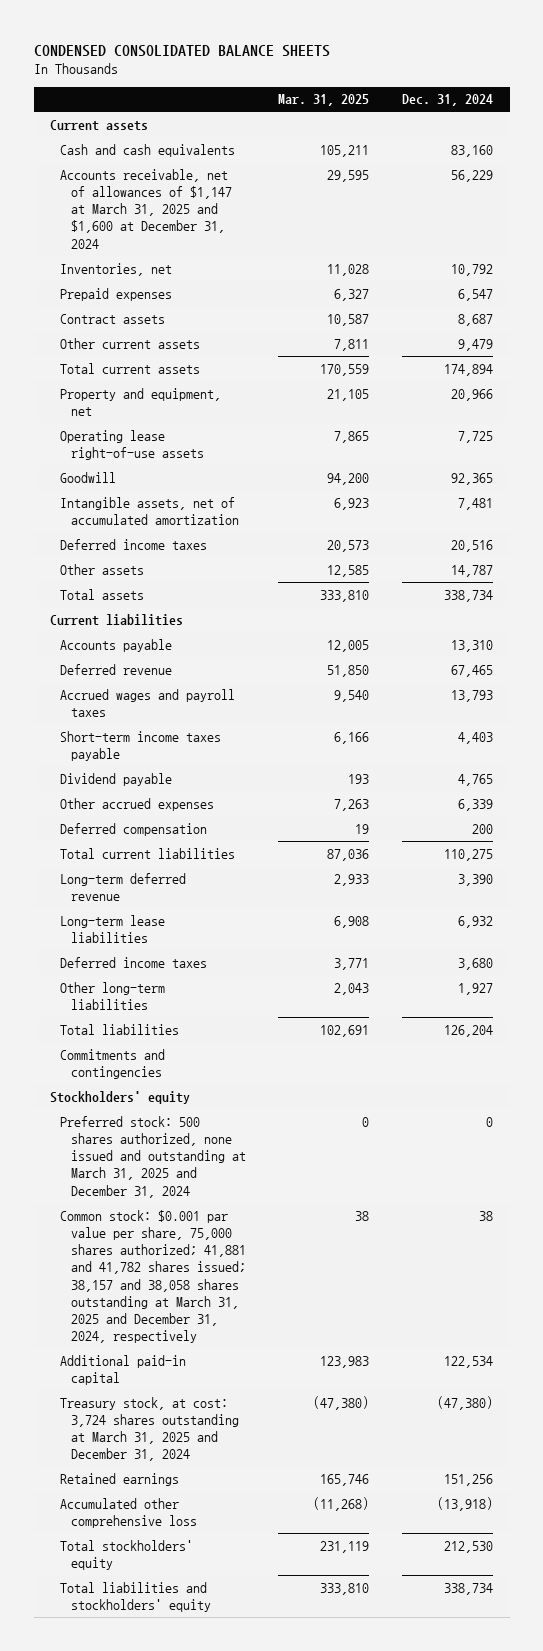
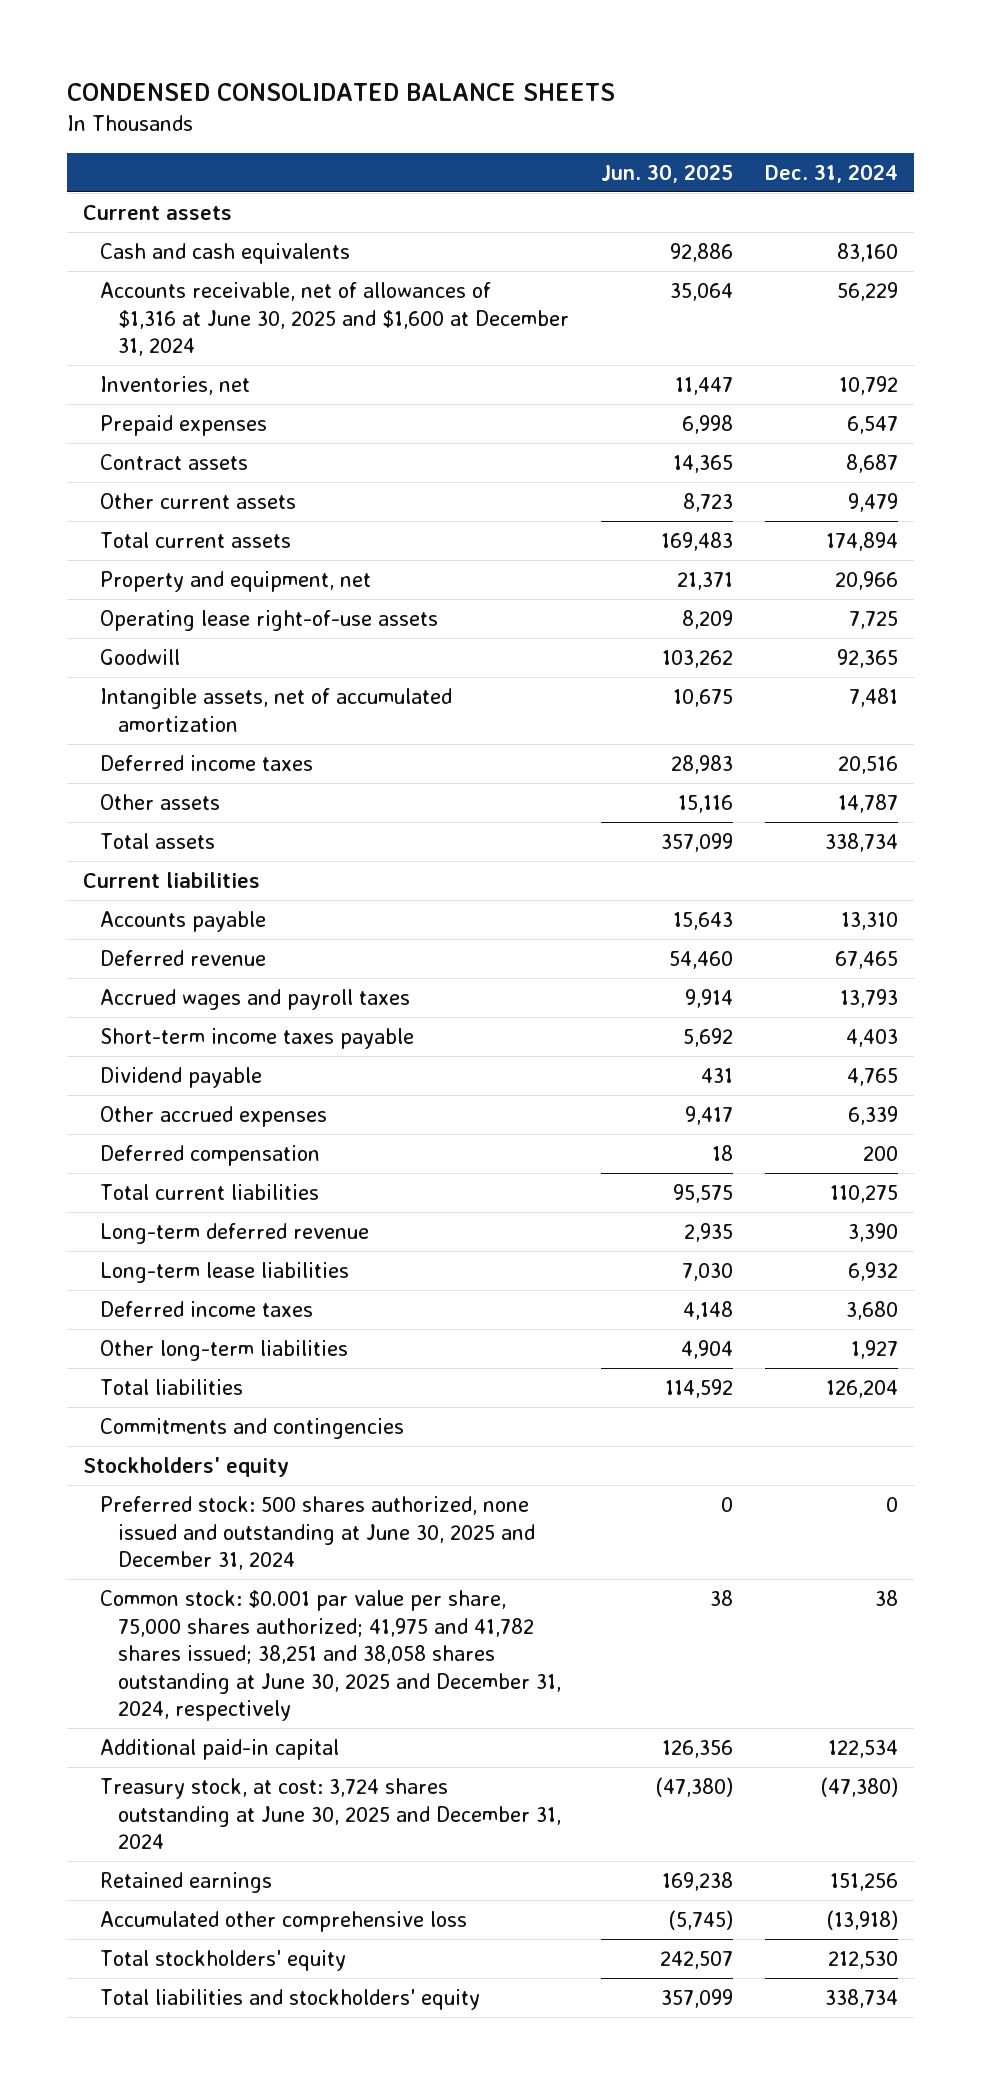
- | Mar. 31, 2025 | Dec. 31, 2024
+ | Jun. 30, 2025 | Dec. 31, 2024
- Accounts receivable, net of allowances of $1,147 at March 31, 2025 and $1,600 at December 31, 2024 | 29,595 | 56,229
+ Accounts receivable, net of allowances of $1,316 at June 30, 2025 and $1,600 at December 31, 2024 | 35,064 | 56,229
- Preferred stock: 500 shares authorized, none issued and outstanding at March 31, 2025 and December 31, 2024 | 0 | 0
- Common stock: $0.001 par value per share, 75,000 shares authorized; 41,881 and 41,782 shares issued; 38,157 and 38,058 shares outstanding at March 31, 2025 and December 31, 2024, respectively | 38 | 38
+ Preferred stock: 500 shares authorized, none issued and outstanding at June 30, 2025 and December 31, 2024 | 0 | 0
+ Common stock: $0.001 par value per share, 75,000 shares authorized; 41,975 and 41,782 shares issued; 38,251 and 38,058 shares outstanding at June 30, 2025 and December 31, 2024, respectively | 38 | 38
- Treasury stock, at cost: 3,724 shares outstanding at March 31, 2025 and December 31, 2024 | (47,380) | (47,380)
+ Treasury stock, at cost: 3,724 shares outstanding at June 30, 2025 and December 31, 2024 | (47,380) | (47,380)

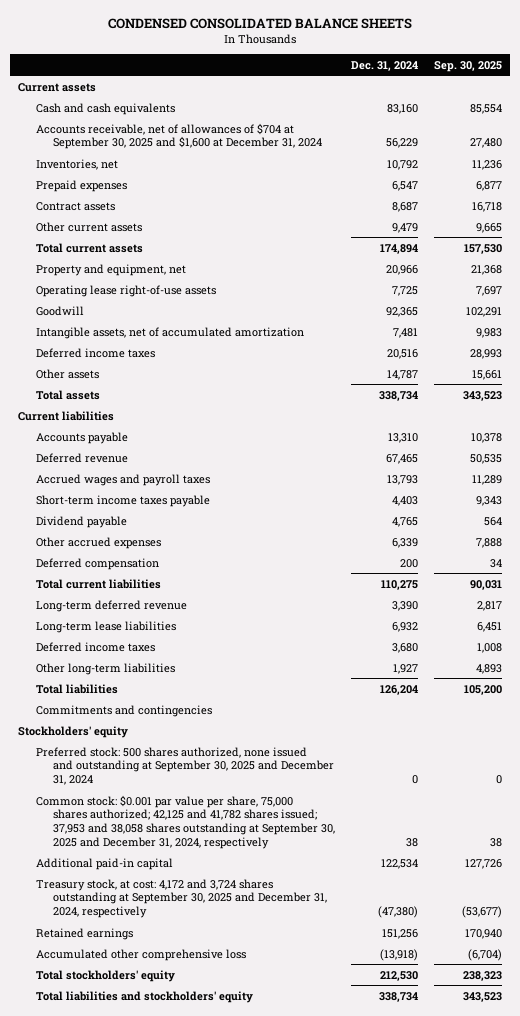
- | Jun. 30, 2025 | Dec. 31, 2024
+ | Dec. 31, 2024 | Sep. 30, 2025
- Accounts receivable, net of allowances of $1,316 at June 30, 2025 and $1,600 at December 31, 2024 | 35,064 | 56,229
+ Accounts receivable, net of allowances of $704 at September 30, 2025 and $1,600 at December 31, 2024 | 56,229 | 27,480
- Preferred stock: 500 shares authorized, none issued and outstanding at June 30, 2025 and December 31, 2024 | 0 | 0
- Common stock: $0.001 par value per share, 75,000 shares authorized; 41,975 and 41,782 shares issued; 38,251 and 38,058 shares outstanding at June 30, 2025 and December 31, 2024, respectively | 38 | 38
+ Preferred stock: 500 shares authorized, none issued and outstanding at September 30, 2025 and December 31, 2024 | 0 | 0
+ Common stock: $0.001 par value per share, 75,000 shares authorized; 42,125 and 41,782 shares issued; 37,953 and 38,058 shares outstanding at September 30, 2025 and December 31, 2024, respectively | 38 | 38
- Treasury stock, at cost: 3,724 shares outstanding at June 30, 2025 and December 31, 2024 | (47,380) | (47,380)
+ Treasury stock, at cost: 4,172 and 3,724 shares outstanding at September 30, 2025 and December 31, 2024, respectively | (47,380) | (53,677)

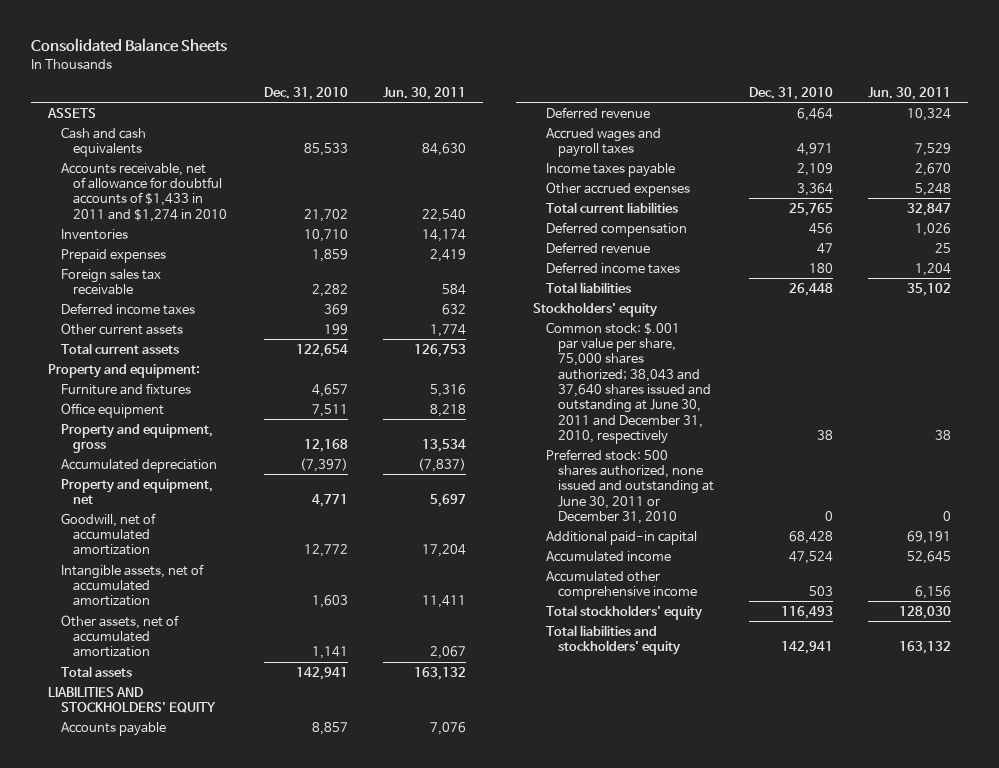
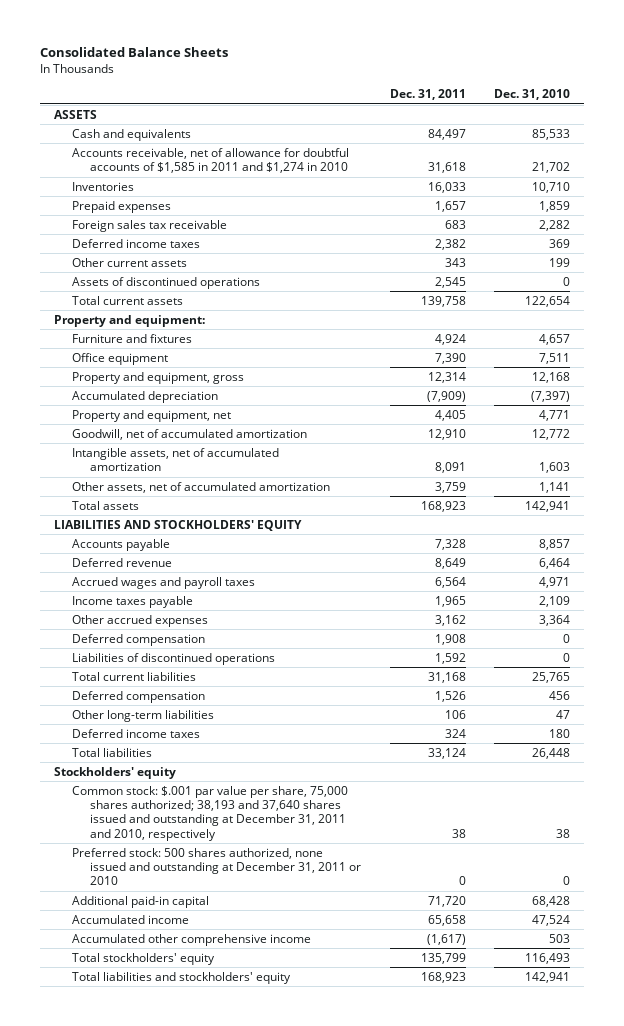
- | Dec. 31, 2010 | Jun. 30, 2011
+ | Dec. 31, 2011 | Dec. 31, 2010
- Cash and cash equivalents | 85,533 | 84,630
- Accounts receivable, net of allowance for doubtful accounts of $1,433 in 2011 and $1,274 in 2010 | 21,702 | 22,540
+ Cash and equivalents | 84,497 | 85,533
+ Accounts receivable, net of allowance for doubtful accounts of $1,585 in 2011 and $1,274 in 2010 | 31,618 | 21,702
+ Assets of discontinued operations | 2,545 | 0
+ Deferred compensation | 1,908 | 0
+ Liabilities of discontinued operations | 1,592 | 0
- Deferred revenue | 47 | 25
+ Other long-term liabilities | 106 | 47
- Common stock: $.001 par value per share, 75,000 shares authorized; 38,043 and 37,640 shares issued and outstanding at June 30, 2011 and December 31, 2010, respectively | 38 | 38
- Preferred stock: 500 shares authorized, none issued and outstanding at June 30, 2011 or December 31, 2010 | 0 | 0
+ Common stock: $.001 par value per share, 75,000 shares authorized; 38,193 and 37,640 shares issued and outstanding at December 31, 2011 and 2010, respectively | 38 | 38
+ Preferred stock: 500 shares authorized, none issued and outstanding at December 31, 2011 or 2010 | 0 | 0

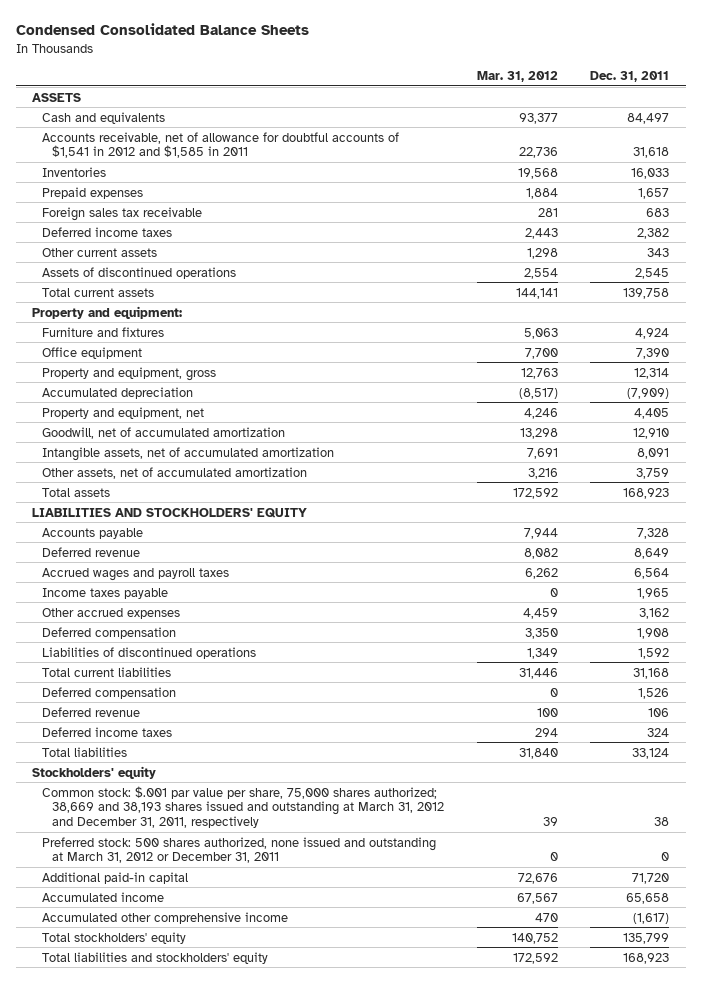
- Consolidated Balance Sheets
+ Condensed Consolidated Balance Sheets
- | Dec. 31, 2011 | Dec. 31, 2010
+ | Mar. 31, 2012 | Dec. 31, 2011
- Accounts receivable, net of allowance for doubtful accounts of $1,585 in 2011 and $1,274 in 2010 | 31,618 | 21,702
+ Accounts receivable, net of allowance for doubtful accounts of $1,541 in 2012 and $1,585 in 2011 | 22,736 | 31,618
- Other long-term liabilities | 106 | 47
+ Deferred revenue | 100 | 106
- Common stock: $.001 par value per share, 75,000 shares authorized; 38,193 and 37,640 shares issued and outstanding at December 31, 2011 and 2010, respectively | 38 | 38
- Preferred stock: 500 shares authorized, none issued and outstanding at December 31, 2011 or 2010 | 0 | 0
+ Common stock: $.001 par value per share, 75,000 shares authorized; 38,669 and 38,193 shares issued and outstanding at March 31, 2012 and December 31, 2011, respectively | 39 | 38
+ Preferred stock: 500 shares authorized, none issued and outstanding at March 31, 2012 or December 31, 2011 | 0 | 0

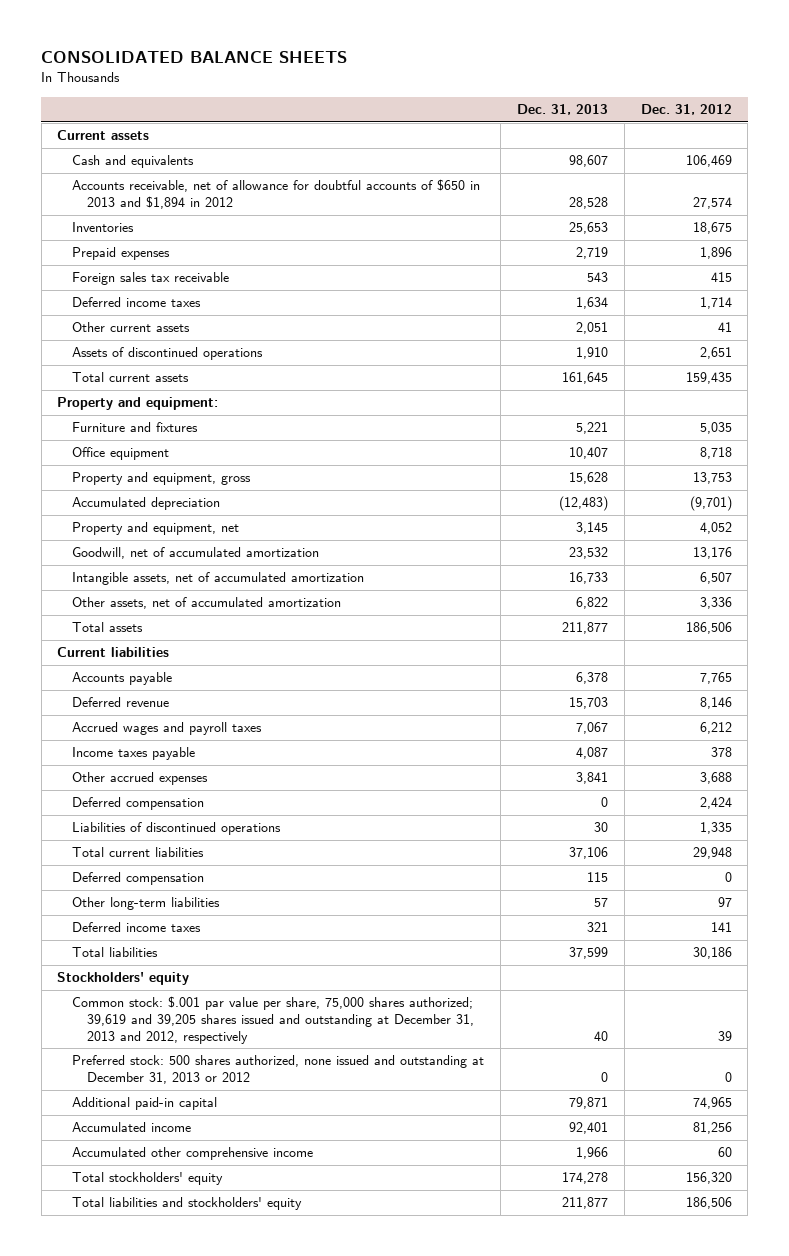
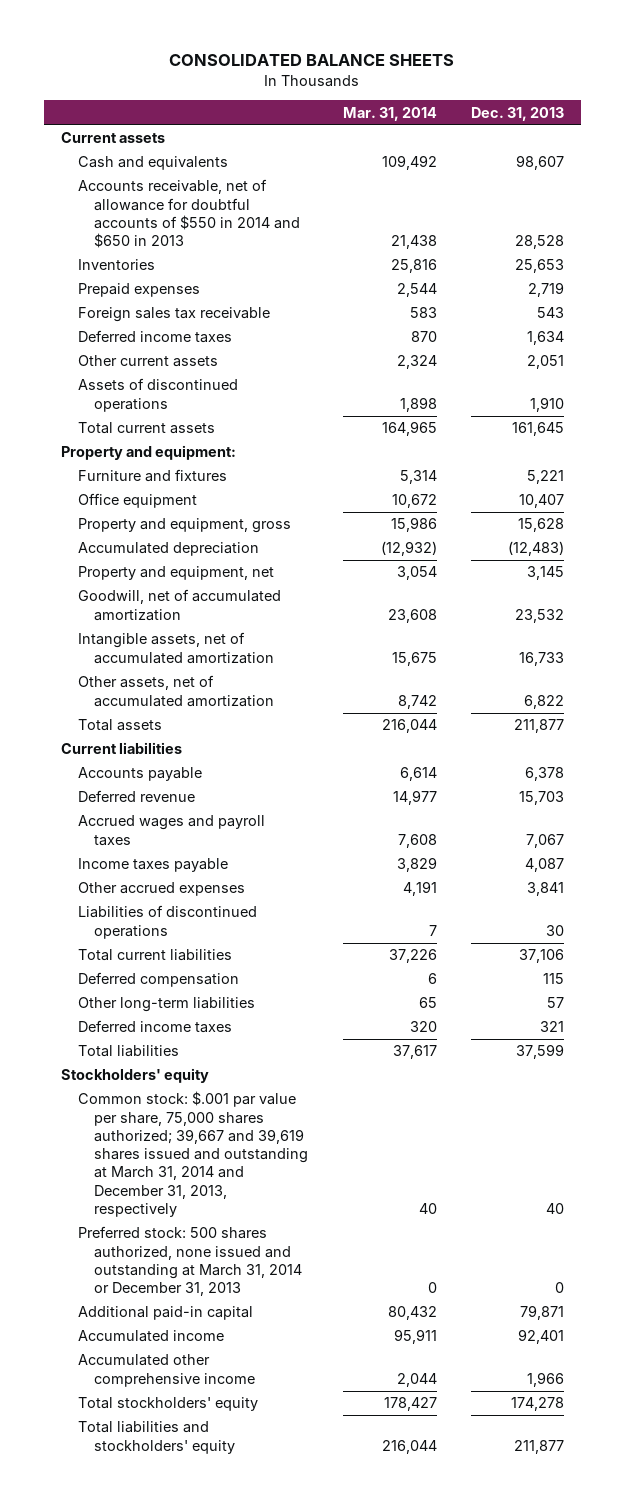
- | Dec. 31, 2013 | Dec. 31, 2012
+ | Mar. 31, 2014 | Dec. 31, 2013
- Accounts receivable, net of allowance for doubtful accounts of $650 in 2013 and $1,894 in 2012 | 28,528 | 27,574
+ Accounts receivable, net of allowance for doubtful accounts of $550 in 2014 and $650 in 2013 | 21,438 | 28,528
- Deferred compensation | 0 | 2,424
- Common stock: $.001 par value per share, 75,000 shares authorized; 39,619 and 39,205 shares issued and outstanding at December 31, 2013 and 2012, respectively | 40 | 39
- Preferred stock: 500 shares authorized, none issued and outstanding at December 31, 2013 or 2012 | 0 | 0
+ Common stock: $.001 par value per share, 75,000 shares authorized; 39,667 and 39,619 shares issued and outstanding at March 31, 2014 and December 31, 2013, respectively | 40 | 40
+ Preferred stock: 500 shares authorized, none issued and outstanding at March 31, 2014 or December 31, 2013 | 0 | 0

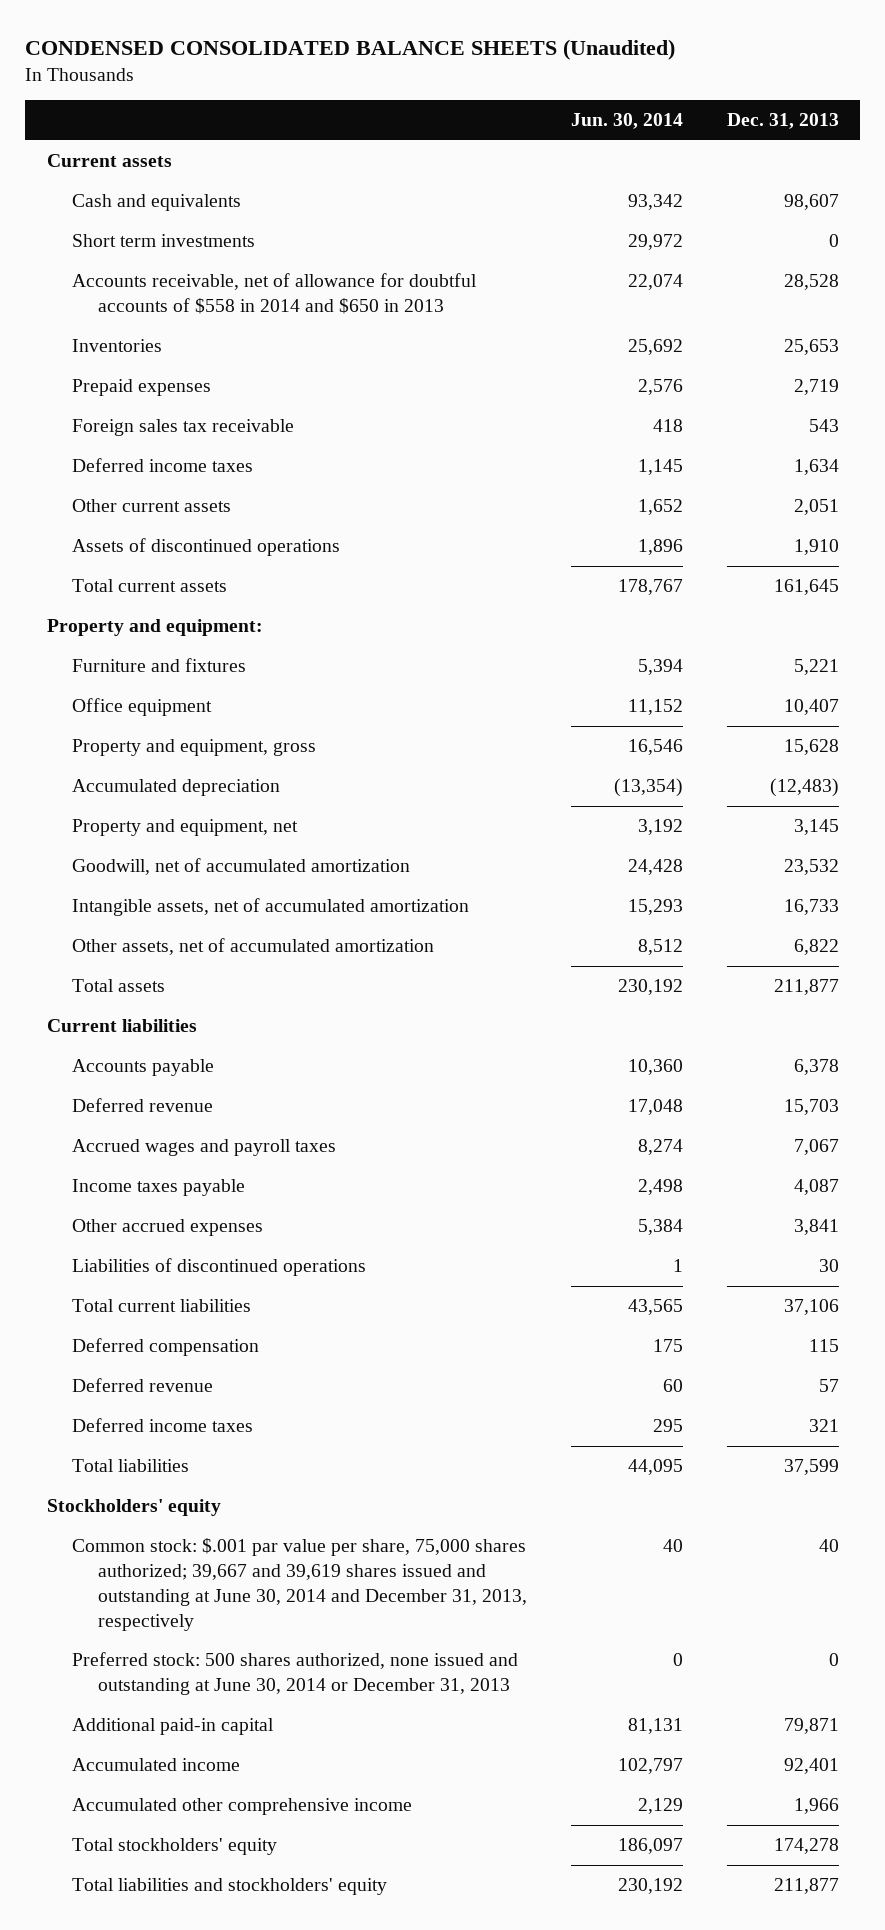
- CONSOLIDATED BALANCE SHEETS
+ CONDENSED CONSOLIDATED BALANCE SHEETS (Unaudited)
- | Mar. 31, 2014 | Dec. 31, 2013
+ | Jun. 30, 2014 | Dec. 31, 2013
- Accounts receivable, net of allowance for doubtful accounts of $550 in 2014 and $650 in 2013 | 21,438 | 28,528
+ Short term investments | 29,972 | 0
+ Accounts receivable, net of allowance for doubtful accounts of $558 in 2014 and $650 in 2013 | 22,074 | 28,528
- Other long-term liabilities | 65 | 57
+ Deferred revenue | 60 | 57
- Common stock: $.001 par value per share, 75,000 shares authorized; 39,667 and 39,619 shares issued and outstanding at March 31, 2014 and December 31, 2013, respectively | 40 | 40
- Preferred stock: 500 shares authorized, none issued and outstanding at March 31, 2014 or December 31, 2013 | 0 | 0
+ Common stock: $.001 par value per share, 75,000 shares authorized; 39,667 and 39,619 shares issued and outstanding at June 30, 2014 and December 31, 2013, respectively | 40 | 40
+ Preferred stock: 500 shares authorized, none issued and outstanding at June 30, 2014 or December 31, 2013 | 0 | 0

